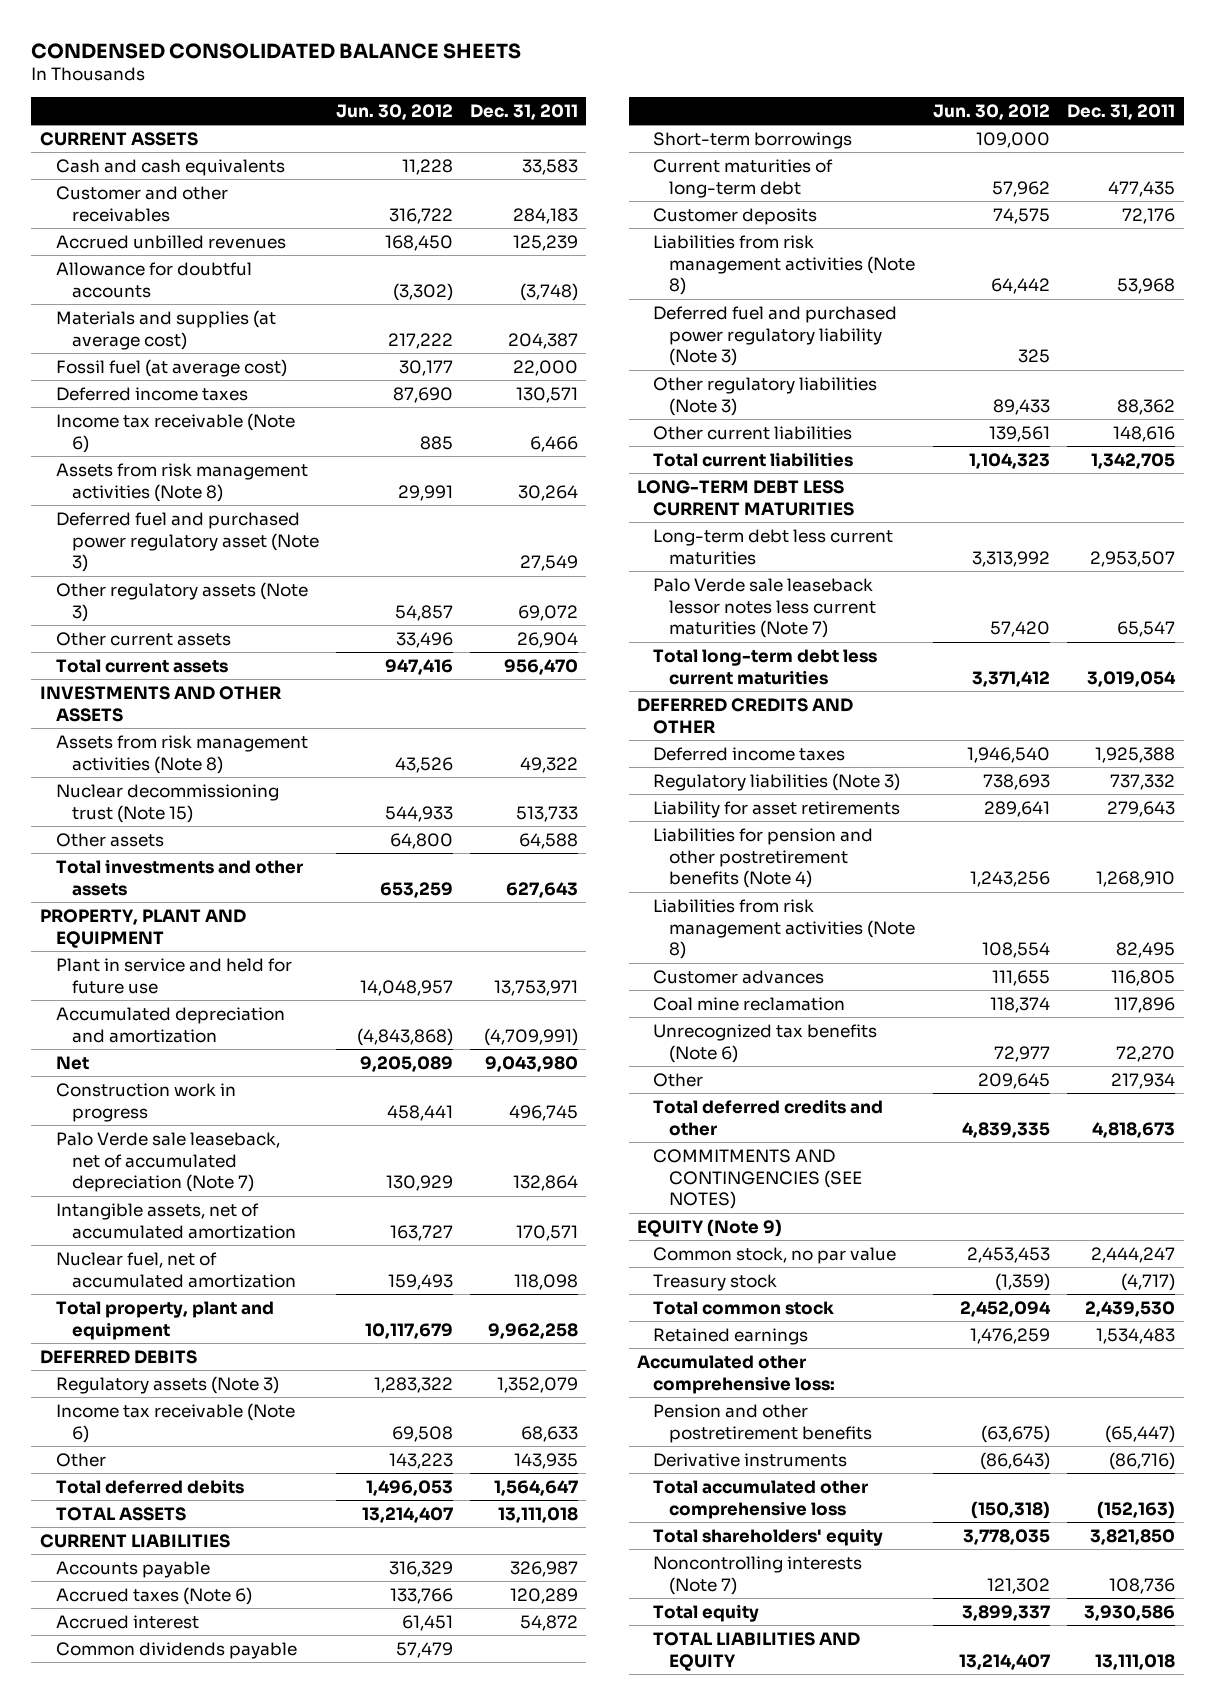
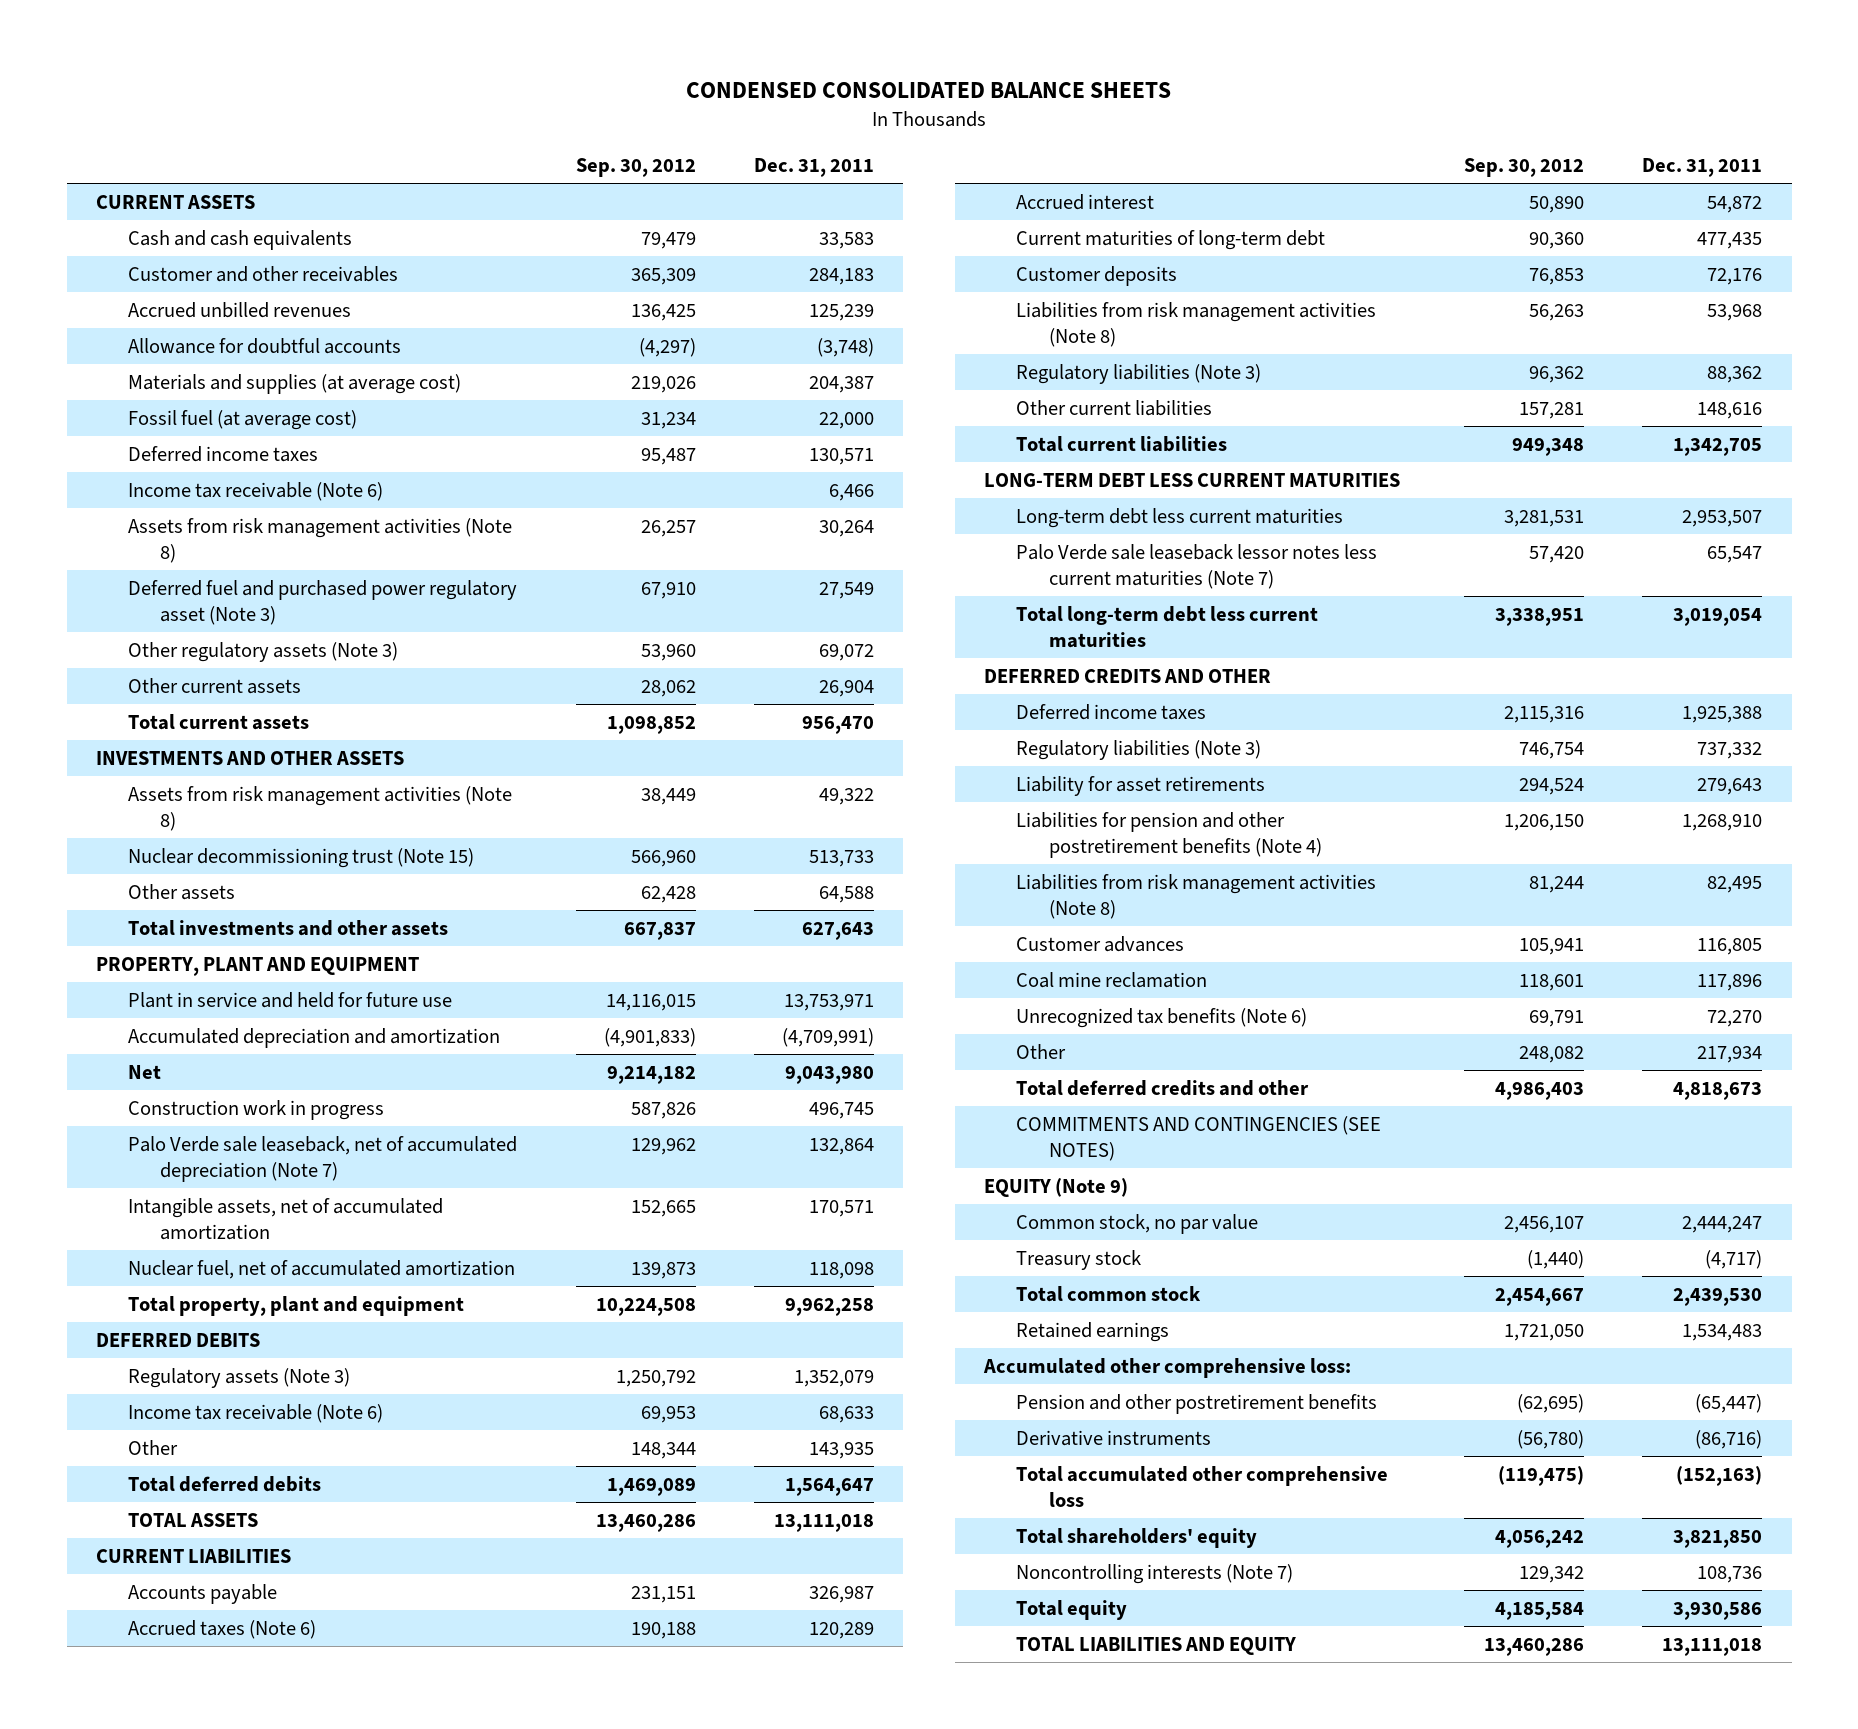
- | Jun. 30, 2012 | Dec. 31, 2011
+ | Sep. 30, 2012 | Dec. 31, 2011
- Common dividends payable | 57,479 |
- Short-term borrowings | 109,000 |
- Deferred fuel and purchased power regulatory liability (Note 3) | 325 |
- Other regulatory liabilities (Note 3) | 89,433 | 88,362
+ Regulatory liabilities (Note 3) | 96,362 | 88,362

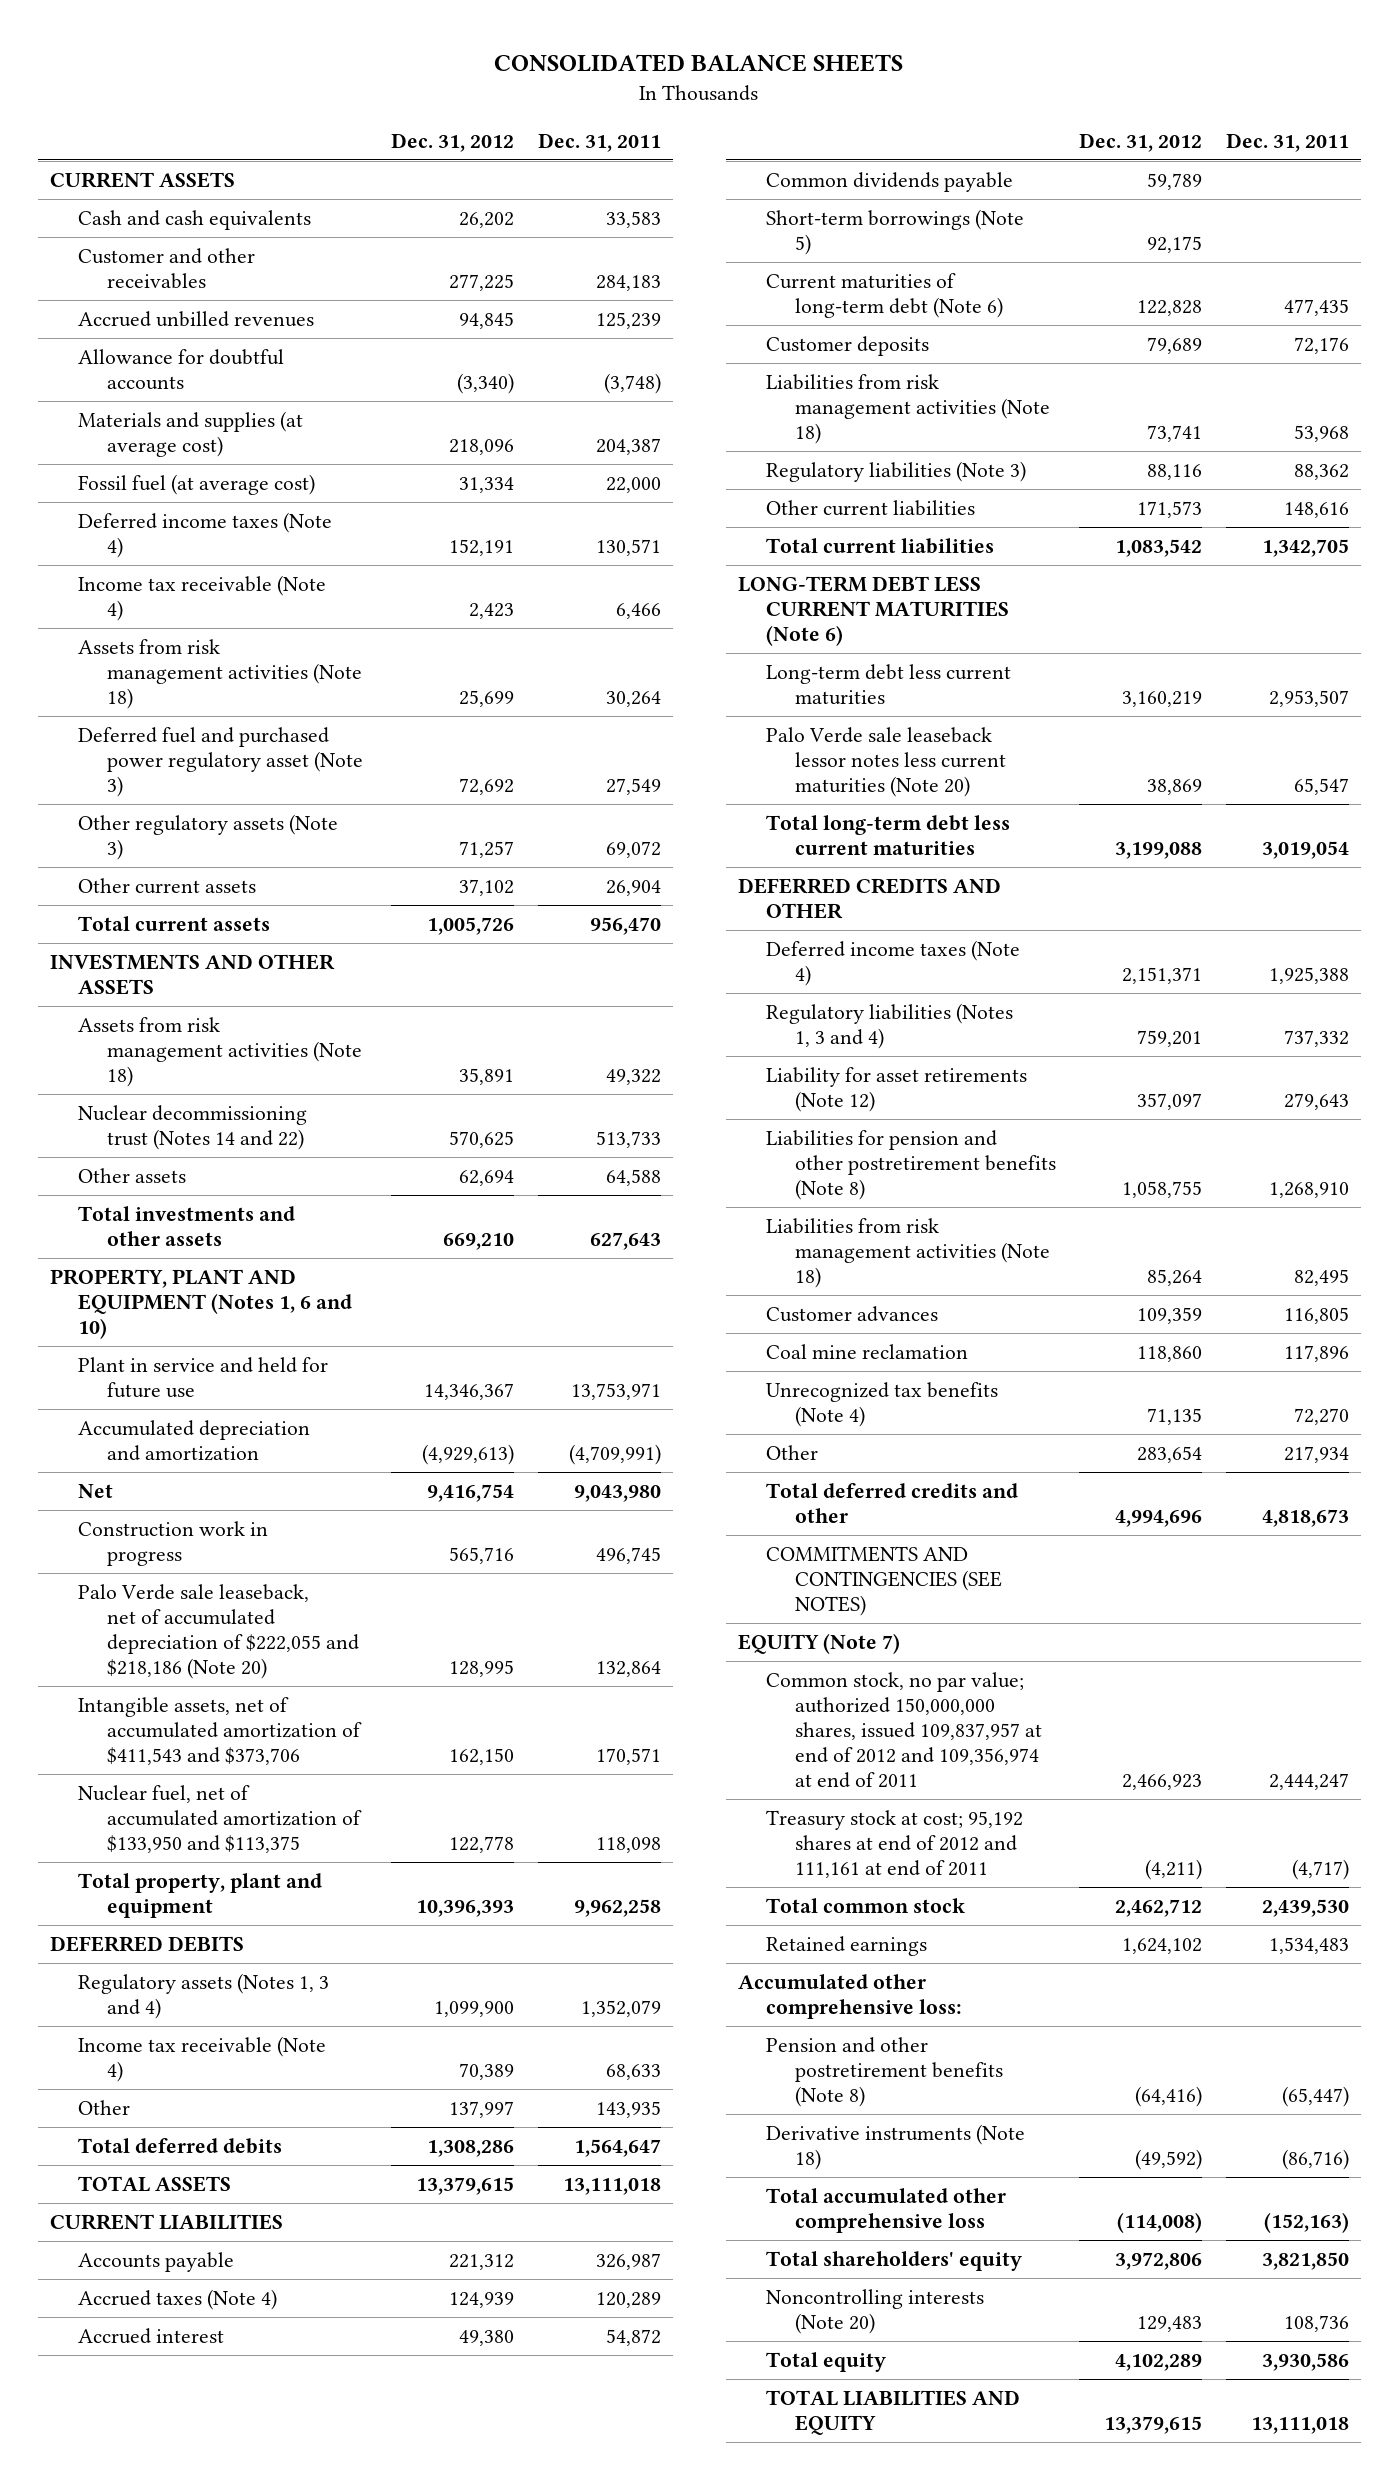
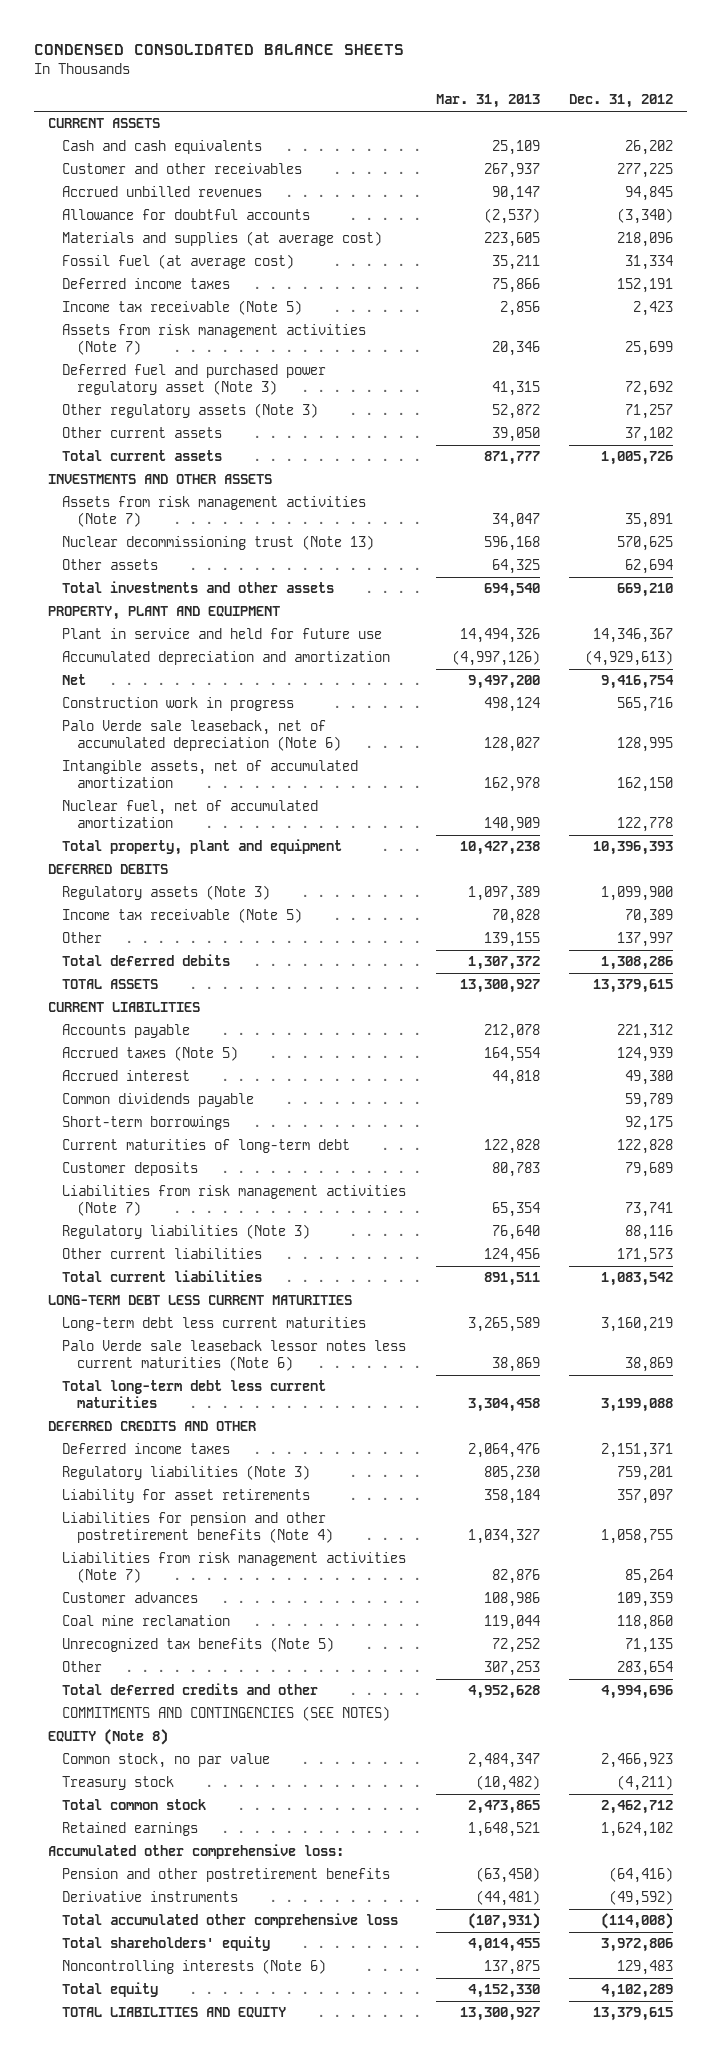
- CONSOLIDATED BALANCE SHEETS
+ CONDENSED CONSOLIDATED BALANCE SHEETS
- | Dec. 31, 2012 | Dec. 31, 2011
+ | Mar. 31, 2013 | Dec. 31, 2012
- Deferred income taxes (Note 4) | 152,191 | 130,571
- Income tax receivable (Note 4) | 2,423 | 6,466
- Assets from risk management activities (Note 18) | 25,699 | 30,264
+ Deferred income taxes | 75,866 | 152,191
+ Income tax receivable (Note 5) | 2,856 | 2,423
+ Assets from risk management activities (Note 7) | 20,346 | 25,699
- Assets from risk management activities (Note 18) | 35,891 | 49,322
- Nuclear decommissioning trust (Notes 14 and 22) | 570,625 | 513,733
+ Assets from risk management activities (Note 7) | 34,047 | 35,891
+ Nuclear decommissioning trust (Note 13) | 596,168 | 570,625
- PROPERTY, PLANT AND EQUIPMENT (Notes 1, 6 and 10)
+ PROPERTY, PLANT AND EQUIPMENT
- Palo Verde sale leaseback, net of accumulated depreciation of $222,055 and $218,186 (Note 20) | 128,995 | 132,864
- Intangible assets, net of accumulated amortization of $411,543 and $373,706 | 162,150 | 170,571
- Nuclear fuel, net of accumulated amortization of $133,950 and $113,375 | 122,778 | 118,098
+ Palo Verde sale leaseback, net of accumulated depreciation (Note 6) | 128,027 | 128,995
+ Intangible assets, net of accumulated amortization | 162,978 | 162,150
+ Nuclear fuel, net of accumulated amortization | 140,909 | 122,778
- Regulatory assets (Notes 1, 3 and 4) | 1,099,900 | 1,352,079
- Income tax receivable (Note 4) | 70,389 | 68,633
+ Regulatory assets (Note 3) | 1,097,389 | 1,099,900
+ Income tax receivable (Note 5) | 70,828 | 70,389
- Accrued taxes (Note 4) | 124,939 | 120,289
+ Accrued taxes (Note 5) | 164,554 | 124,939
- Short-term borrowings (Note 5) | 92,175 |
- Current maturities of long-term debt (Note 6) | 122,828 | 477,435
+ Short-term borrowings | | 92,175
+ Current maturities of long-term debt | 122,828 | 122,828
- Liabilities from risk management activities (Note 18) | 73,741 | 53,968
+ Liabilities from risk management activities (Note 7) | 65,354 | 73,741
- LONG-TERM DEBT LESS CURRENT MATURITIES (Note 6)
+ LONG-TERM DEBT LESS CURRENT MATURITIES
- Palo Verde sale leaseback lessor notes less current maturities (Note 20) | 38,869 | 65,547
+ Palo Verde sale leaseback lessor notes less current maturities (Note 6) | 38,869 | 38,869
- Deferred income taxes (Note 4) | 2,151,371 | 1,925,388
- Regulatory liabilities (Notes 1, 3 and 4) | 759,201 | 737,332
- Liability for asset retirements (Note 12) | 357,097 | 279,643
- Liabilities for pension and other postretirement benefits (Note 8) | 1,058,755 | 1,268,910
- Liabilities from risk management activities (Note 18) | 85,264 | 82,495
+ Deferred income taxes | 2,064,476 | 2,151,371
+ Regulatory liabilities (Note 3) | 805,230 | 759,201
+ Liability for asset retirements | 358,184 | 357,097
+ Liabilities for pension and other postretirement benefits (Note 4) | 1,034,327 | 1,058,755
+ Liabilities from risk management activities (Note 7) | 82,876 | 85,264
- Unrecognized tax benefits (Note 4) | 71,135 | 72,270
+ Unrecognized tax benefits (Note 5) | 72,252 | 71,135
- EQUITY (Note 7)
- Common stock, no par value; authorized 150,000,000 shares, issued 109,837,957 at end of 2012 and 109,356,974 at end of 2011 | 2,466,923 | 2,444,247
- Treasury stock at cost; 95,192 shares at end of 2012 and 111,161 at end of 2011 | (4,211) | (4,717)
+ EQUITY (Note 8)
+ Common stock, no par value | 2,484,347 | 2,466,923
+ Treasury stock | (10,482) | (4,211)
- Pension and other postretirement benefits (Note 8) | (64,416) | (65,447)
- Derivative instruments (Note 18) | (49,592) | (86,716)
+ Pension and other postretirement benefits | (63,450) | (64,416)
+ Derivative instruments | (44,481) | (49,592)
- Noncontrolling interests (Note 20) | 129,483 | 108,736
+ Noncontrolling interests (Note 6) | 137,875 | 129,483

